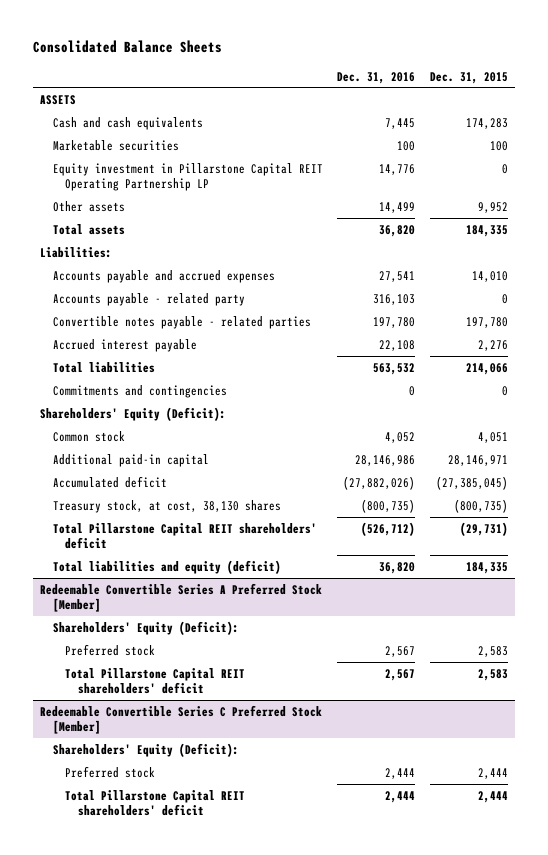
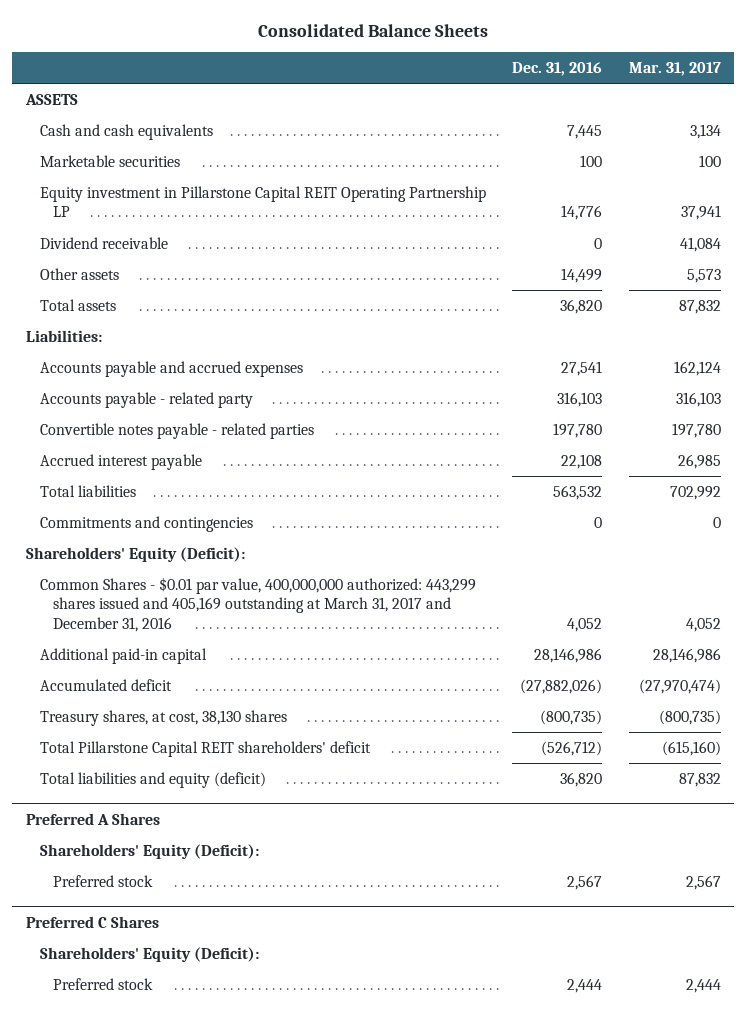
- | Dec. 31, 2016 | Dec. 31, 2015
+ | Dec. 31, 2016 | Mar. 31, 2017
+ Dividend receivable | 0 | 41,084
- Common stock | 4,052 | 4,051
+ Common Shares - $0.01 par value, 400,000,000 authorized: 443,299 shares issued and 405,169 outstanding at March 31, 2017 and December 31, 2016 | 4,052 | 4,052
- Treasury stock, at cost, 38,130 shares | (800,735) | (800,735)
+ Treasury shares, at cost, 38,130 shares | (800,735) | (800,735)
- Redeemable Convertible Series A Preferred Stock [Member]
+ Preferred A Shares
- Total Pillarstone Capital REIT shareholders' deficit | 2,567 | 2,583
- Redeemable Convertible Series C Preferred Stock [Member]
+ Preferred C Shares
- Total Pillarstone Capital REIT shareholders' deficit | 2,444 | 2,444

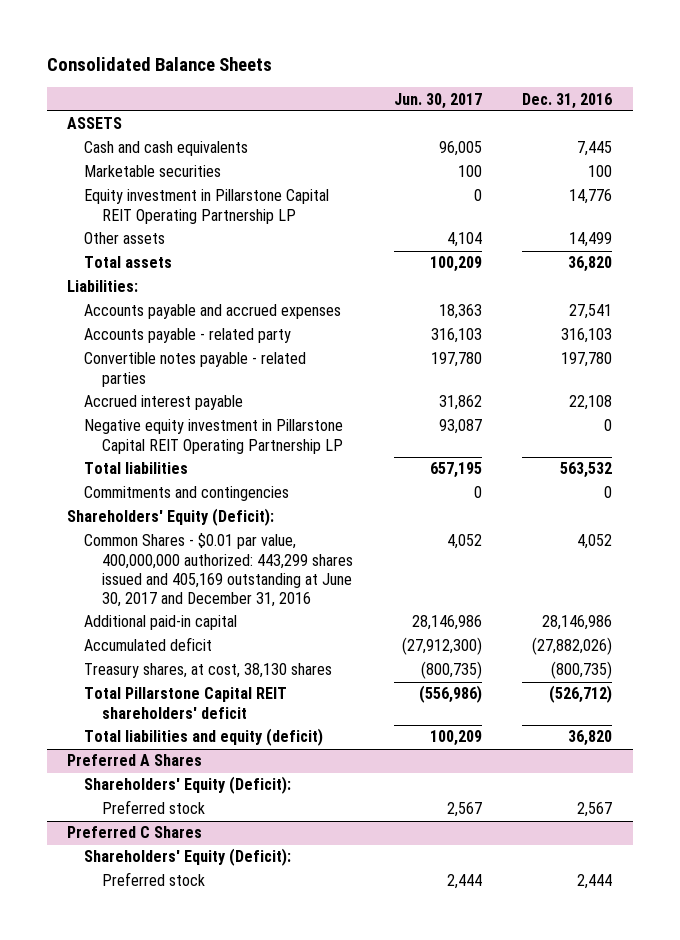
- | Dec. 31, 2016 | Mar. 31, 2017
+ | Jun. 30, 2017 | Dec. 31, 2016
- Dividend receivable | 0 | 41,084
+ Negative equity investment in Pillarstone Capital REIT Operating Partnership LP | 93,087 | 0
- Common Shares - $0.01 par value, 400,000,000 authorized: 443,299 shares issued and 405,169 outstanding at March 31, 2017 and December 31, 2016 | 4,052 | 4,052
+ Common Shares - $0.01 par value, 400,000,000 authorized: 443,299 shares issued and 405,169 outstanding at June 30, 2017 and December 31, 2016 | 4,052 | 4,052

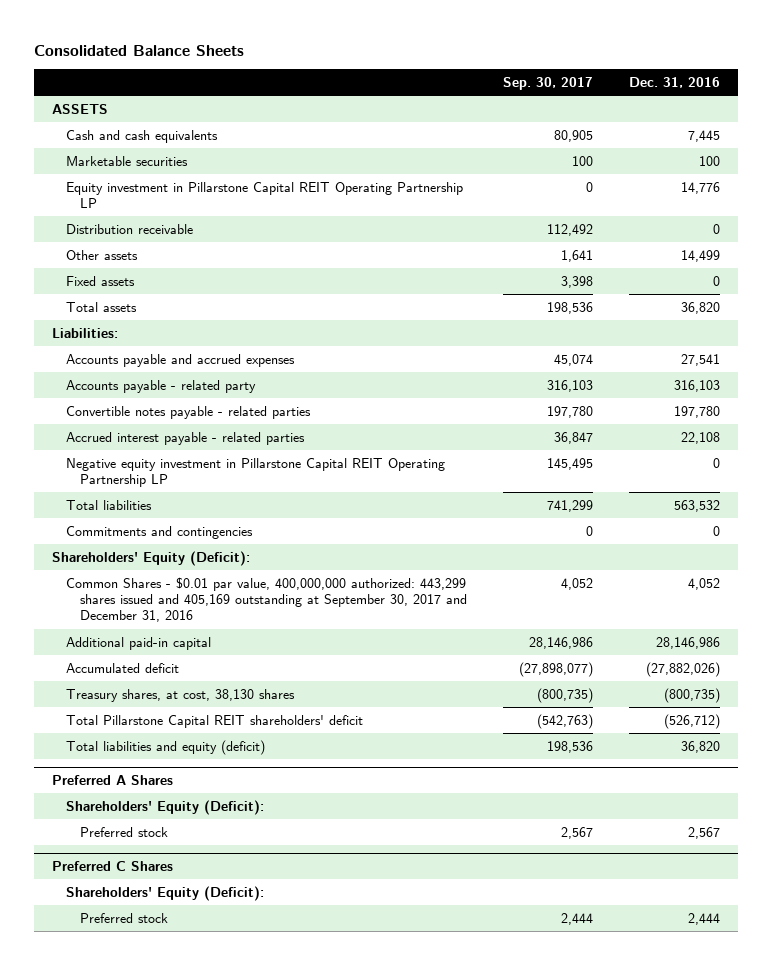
- | Jun. 30, 2017 | Dec. 31, 2016
+ | Sep. 30, 2017 | Dec. 31, 2016
+ Distribution receivable | 112,492 | 0
+ Fixed assets | 3,398 | 0
- Accrued interest payable | 31,862 | 22,108
+ Accrued interest payable - related parties | 36,847 | 22,108
- Common Shares - $0.01 par value, 400,000,000 authorized: 443,299 shares issued and 405,169 outstanding at June 30, 2017 and December 31, 2016 | 4,052 | 4,052
+ Common Shares - $0.01 par value, 400,000,000 authorized: 443,299 shares issued and 405,169 outstanding at September 30, 2017 and December 31, 2016 | 4,052 | 4,052

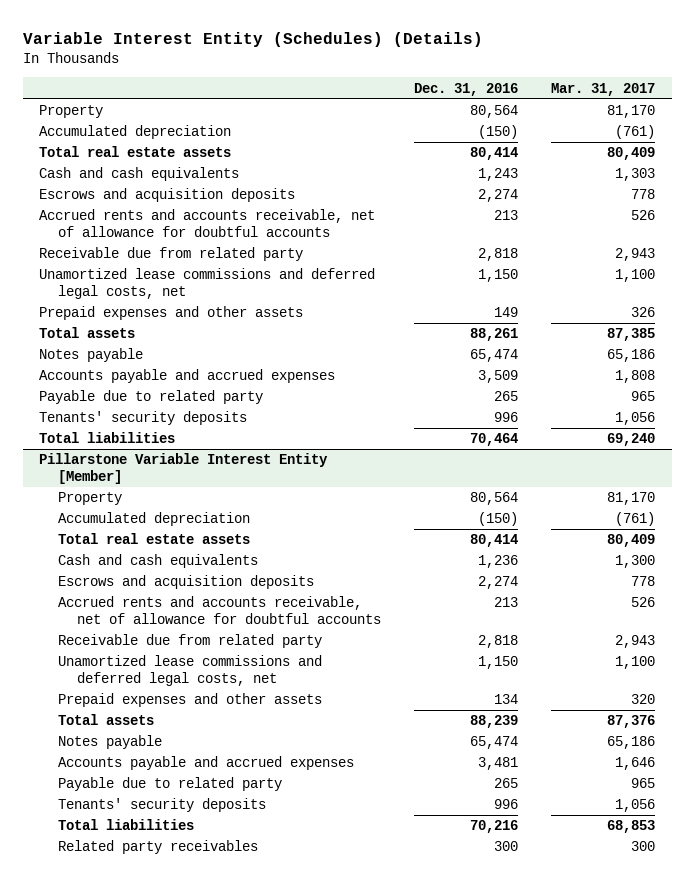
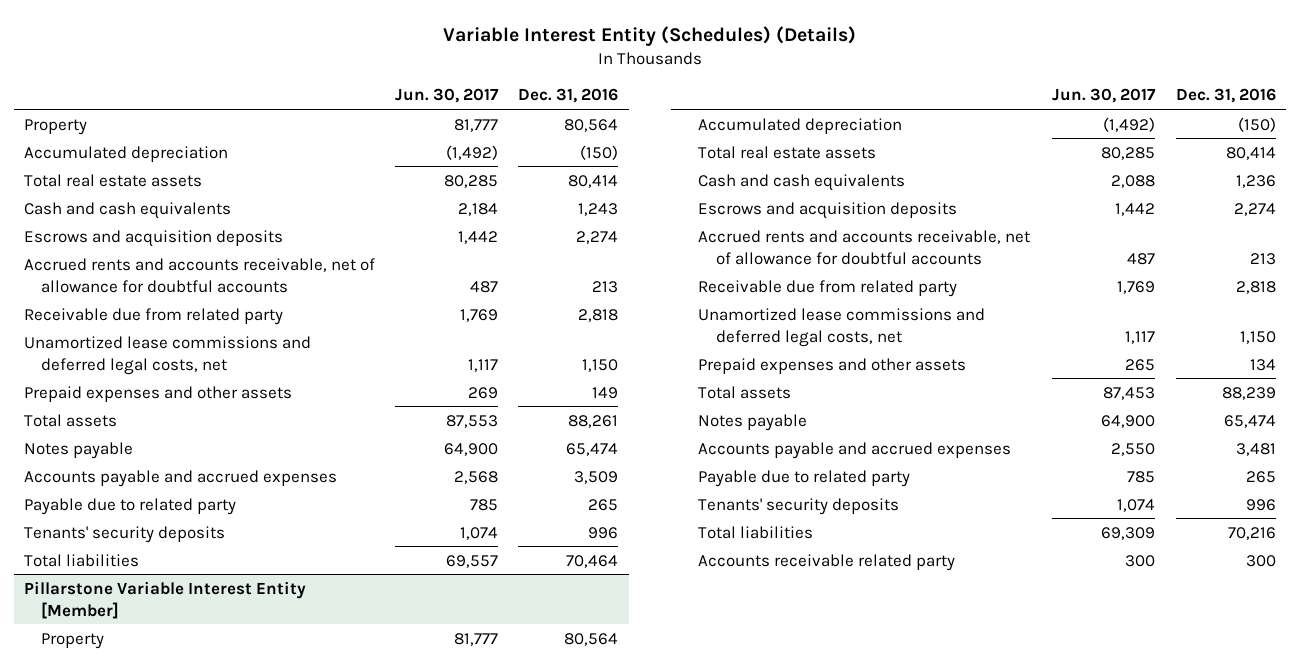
- | Dec. 31, 2016 | Mar. 31, 2017
+ | Jun. 30, 2017 | Dec. 31, 2016
@ Pillarstone Variable Interest Entity [Member]
- Related party receivables | 300 | 300
+ Accounts receivable related party | 300 | 300

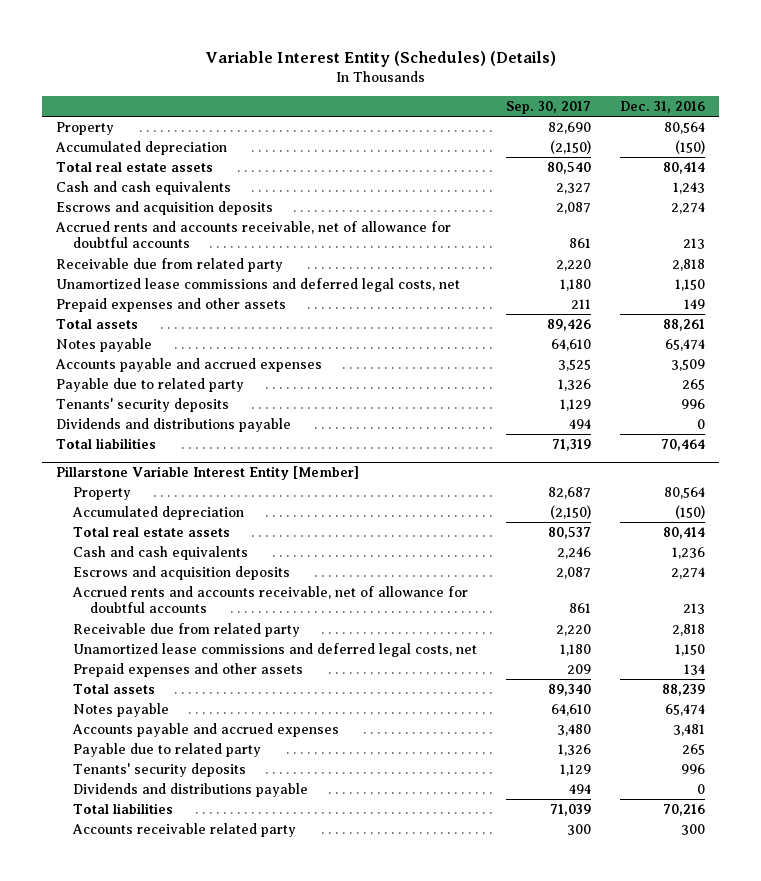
- | Jun. 30, 2017 | Dec. 31, 2016
+ | Sep. 30, 2017 | Dec. 31, 2016
+ Dividends and distributions payable | 494 | 0
@ Pillarstone Variable Interest Entity [Member]
+ Dividends and distributions payable | 494 | 0

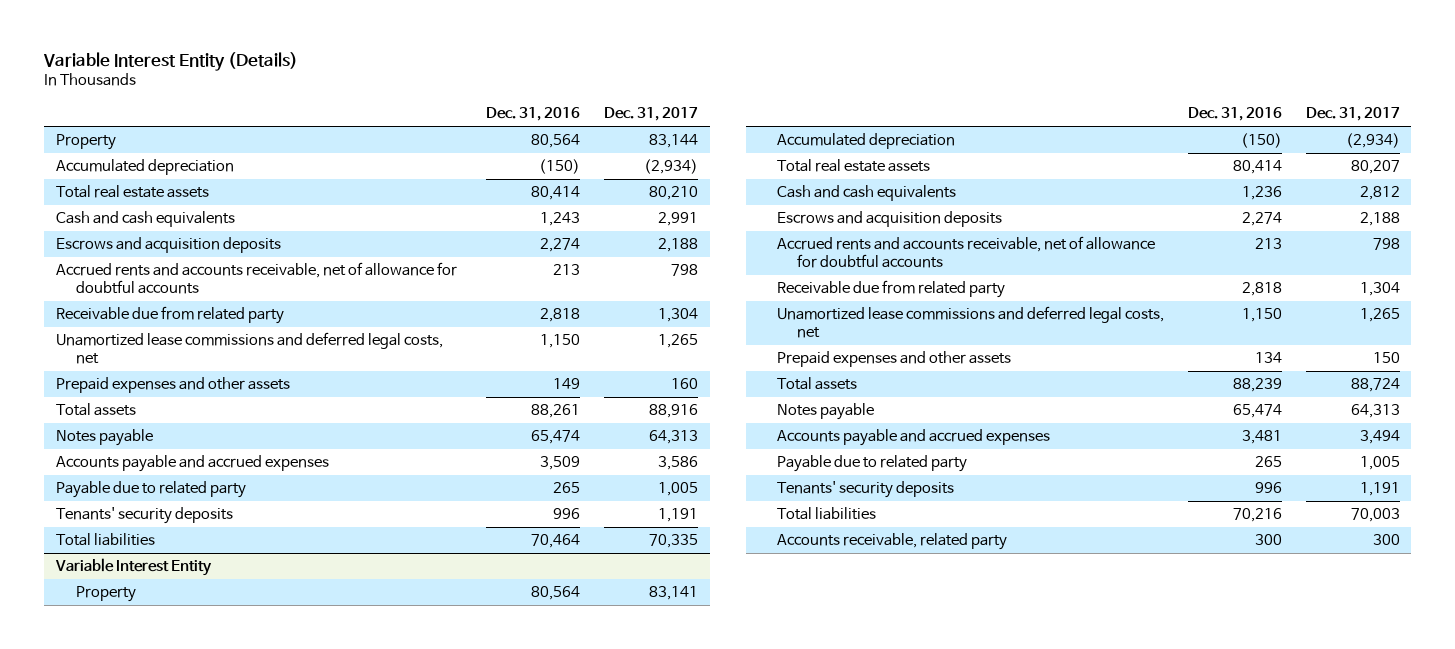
- Variable Interest Entity (Schedules) (Details)
+ Variable Interest Entity (Details)
- | Sep. 30, 2017 | Dec. 31, 2016
+ | Dec. 31, 2016 | Dec. 31, 2017
- Dividends and distributions payable | 494 | 0
- Pillarstone Variable Interest Entity [Member]
+ Variable Interest Entity
- Dividends and distributions payable | 494 | 0
- Accounts receivable related party | 300 | 300
+ Accounts receivable, related party | 300 | 300

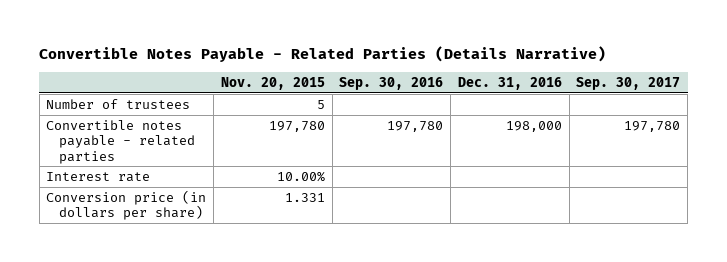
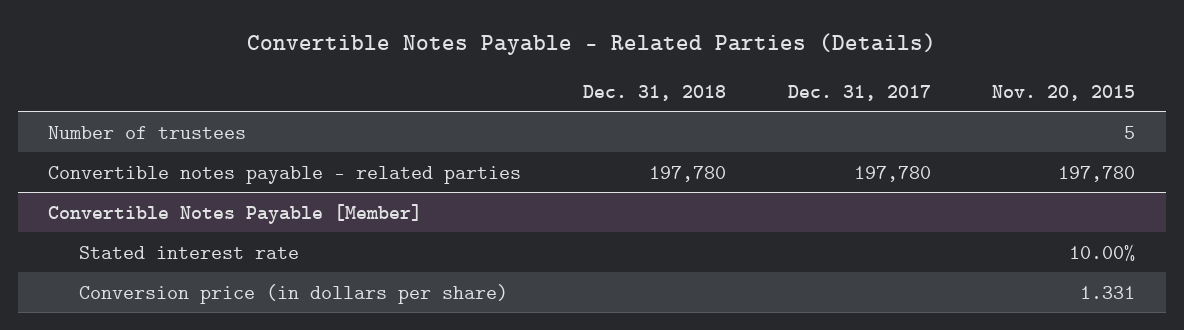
- Convertible Notes Payable - Related Parties (Details Narrative)
+ Convertible Notes Payable - Related Parties (Details)
- | Nov. 20, 2015 | Sep. 30, 2016 | Dec. 31, 2016 | Sep. 30, 2017
+ | Dec. 31, 2018 | Dec. 31, 2017 | Nov. 20, 2015
- Interest rate | 10.00% | | |
+ Convertible Notes Payable [Member]
+ Stated interest rate | | | 10.00%

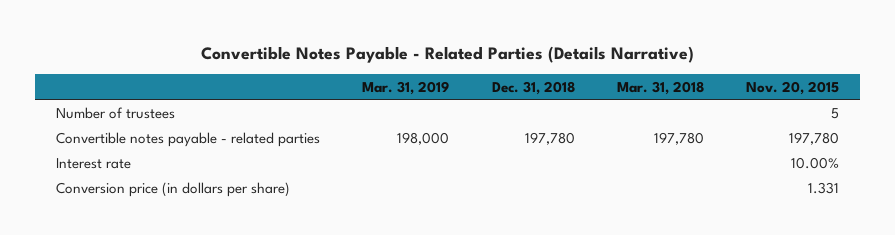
- Convertible Notes Payable - Related Parties (Details)
+ Convertible Notes Payable - Related Parties (Details Narrative)
- | Dec. 31, 2018 | Dec. 31, 2017 | Nov. 20, 2015
+ | Mar. 31, 2019 | Dec. 31, 2018 | Mar. 31, 2018 | Nov. 20, 2015
- Convertible Notes Payable [Member]
- Stated interest rate | | | 10.00%
+ Interest rate | | | | 10.00%

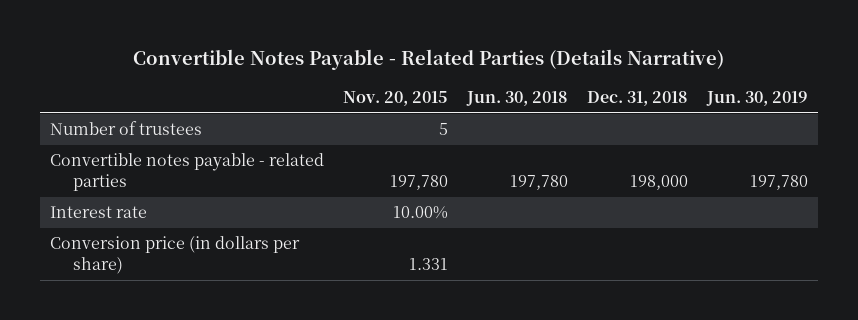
- | Mar. 31, 2019 | Dec. 31, 2018 | Mar. 31, 2018 | Nov. 20, 2015
+ | Nov. 20, 2015 | Jun. 30, 2018 | Dec. 31, 2018 | Jun. 30, 2019
- Convertible notes payable - related parties | 198,000 | 197,780 | 197,780 | 197,780
+ Convertible notes payable - related parties | 197,780 | 197,780 | 198,000 | 197,780

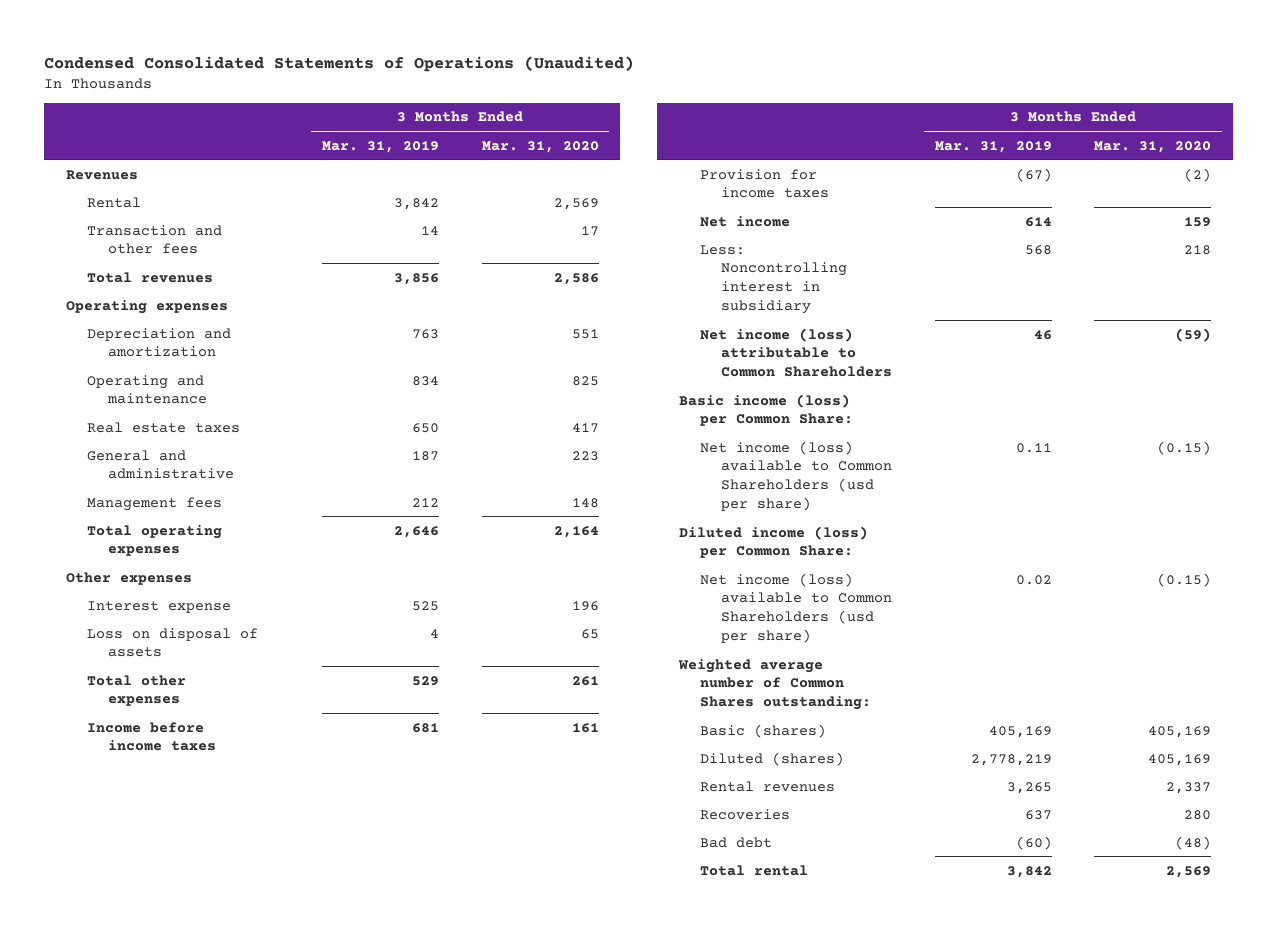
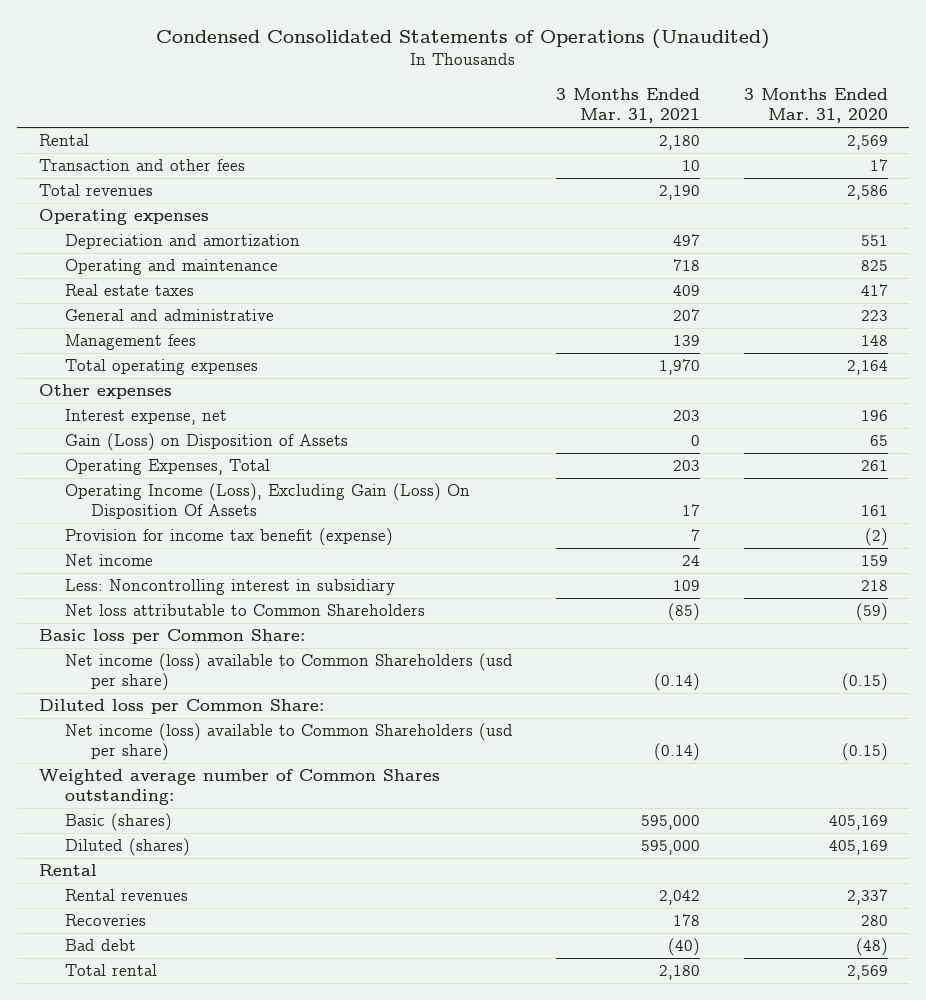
- | 3 Months Ended Mar. 31, 2019 | 3 Months Ended Mar. 31, 2020
+ | 3 Months Ended Mar. 31, 2021 | 3 Months Ended Mar. 31, 2020
- Revenues
- Interest expense | 525 | 196
- Loss on disposal of assets | 4 | 65
- Total other expenses | 529 | 261
- Income before income taxes | 681 | 161
- Provision for income taxes | (67) | (2)
+ Interest expense, net | 203 | 196
+ Gain (Loss) on Disposition of Assets | 0 | 65
+ Operating Expenses, Total | 203 | 261
+ Operating Income (Loss), Excluding Gain (Loss) On Disposition Of Assets | 17 | 161
+ Provision for income tax benefit (expense) | 7 | (2)
- Net income (loss) attributable to Common Shareholders | 46 | (59)
- Basic income (loss) per Common Share:
+ Net loss attributable to Common Shareholders | (85) | (59)
+ Basic loss per Common Share:
- Diluted income (loss) per Common Share:
+ Diluted loss per Common Share:
+ Rental

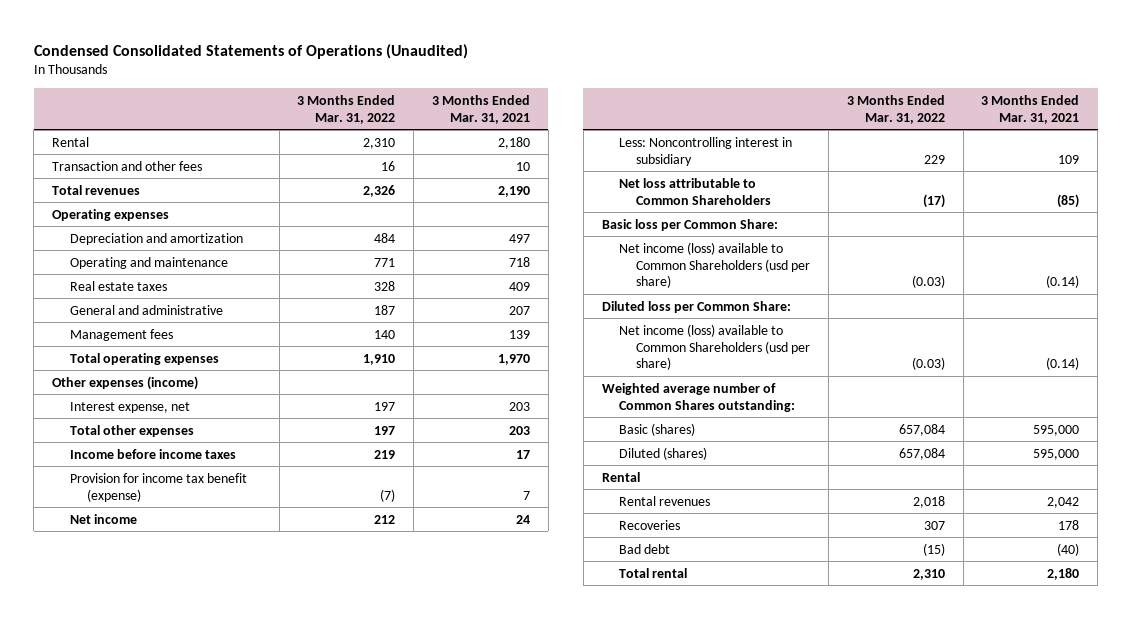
- | 3 Months Ended Mar. 31, 2021 | 3 Months Ended Mar. 31, 2020
+ | 3 Months Ended Mar. 31, 2022 | 3 Months Ended Mar. 31, 2021
- Other expenses
+ Other expenses (income)
- Gain (Loss) on Disposition of Assets | 0 | 65
- Operating Expenses, Total | 203 | 261
- Operating Income (Loss), Excluding Gain (Loss) On Disposition Of Assets | 17 | 161
+ Total other expenses | 197 | 203
+ Income before income taxes | 219 | 17

